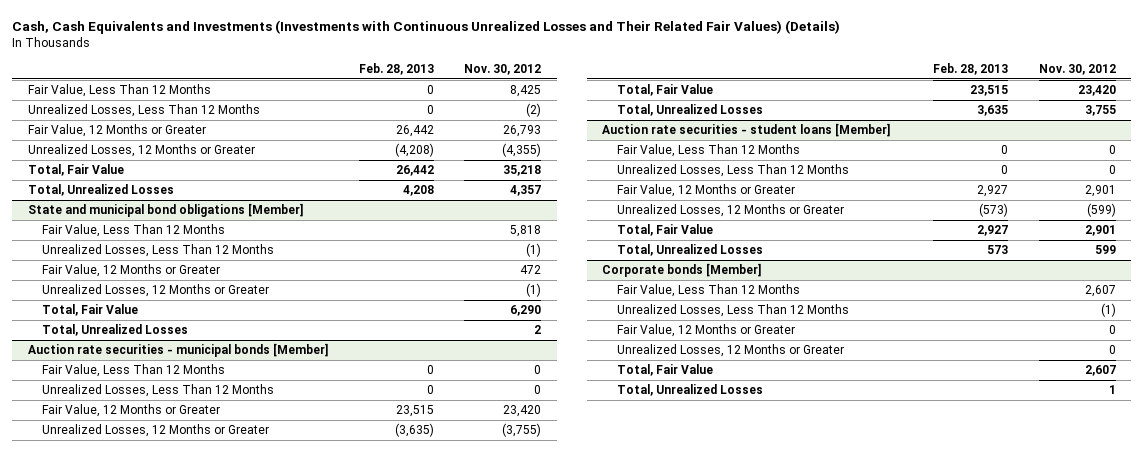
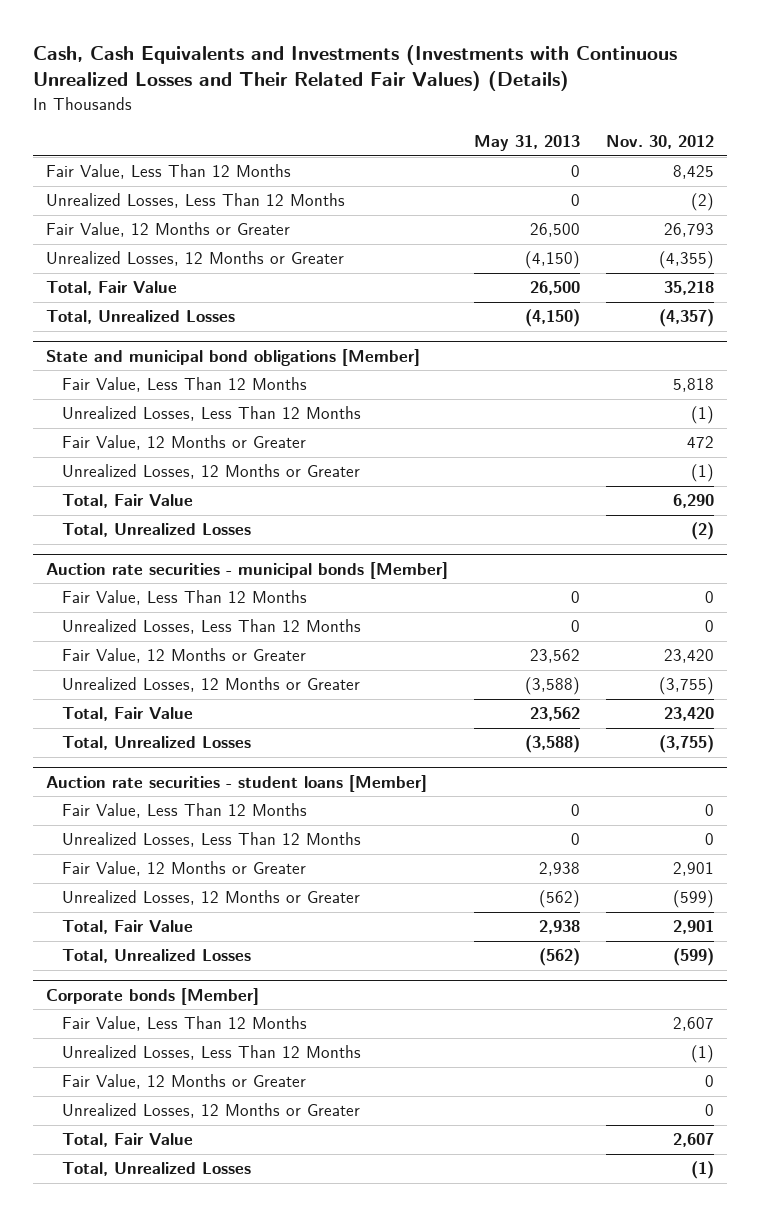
- | Feb. 28, 2013 | Nov. 30, 2012
+ | May 31, 2013 | Nov. 30, 2012
- Total, Unrealized Losses | 4,208 | 4,357
+ Total, Unrealized Losses | (4,150) | (4,357)
@ State and municipal bond obligations [Member]
- Total, Unrealized Losses | | 2
+ Total, Unrealized Losses | | (2)
@ Auction rate securities - municipal bonds [Member]
- Total, Unrealized Losses | 3,635 | 3,755
+ Total, Unrealized Losses | (3,588) | (3,755)
@ Auction rate securities - student loans [Member]
- Total, Unrealized Losses | 573 | 599
+ Total, Unrealized Losses | (562) | (599)
@ Corporate bonds [Member]
- Total, Unrealized Losses | | 1
+ Total, Unrealized Losses | | (1)

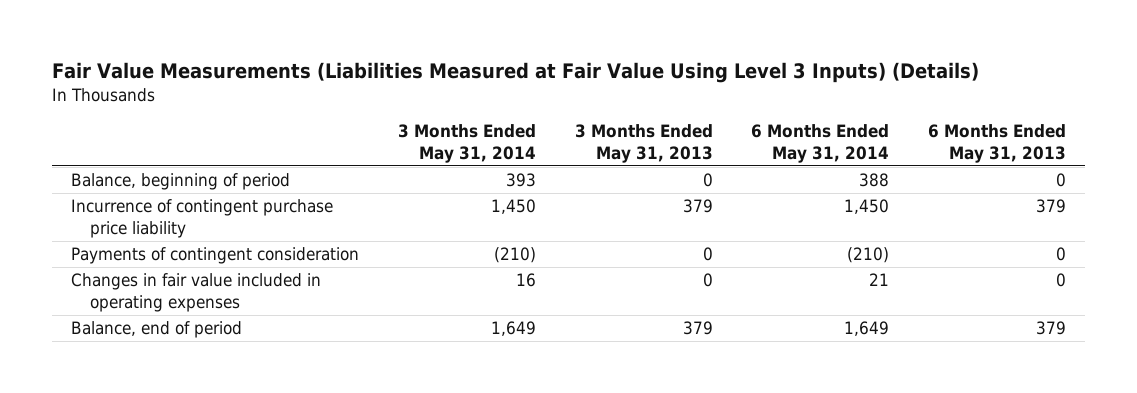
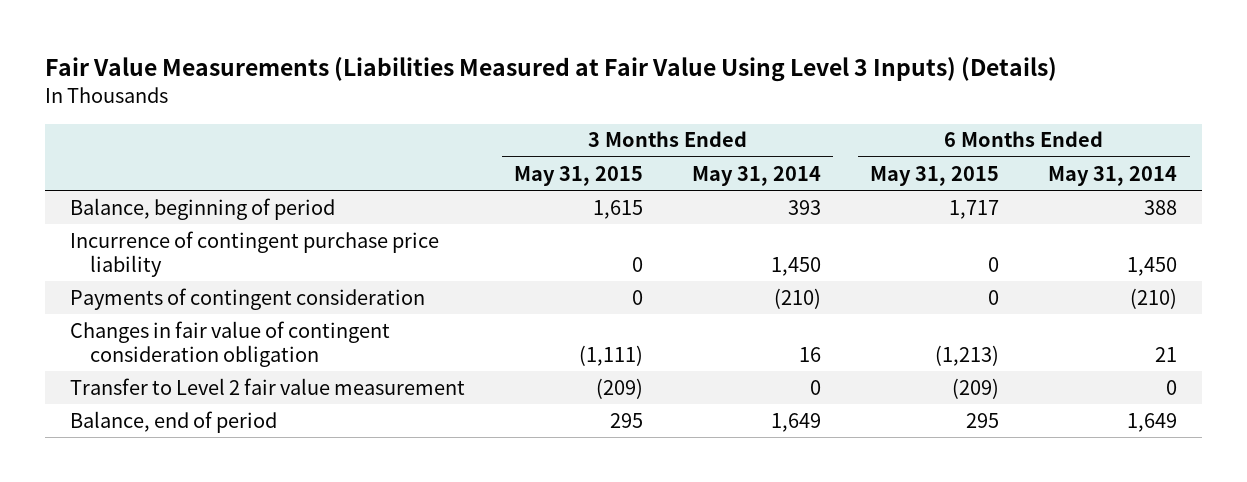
- | 3 Months Ended May 31, 2014 | 3 Months Ended May 31, 2013 | 6 Months Ended May 31, 2014 | 6 Months Ended May 31, 2013
+ | 3 Months Ended May 31, 2015 | 3 Months Ended May 31, 2014 | 6 Months Ended May 31, 2015 | 6 Months Ended May 31, 2014
- Changes in fair value included in operating expenses | 16 | 0 | 21 | 0
+ Changes in fair value of contingent consideration obligation | (1,111) | 16 | (1,213) | 21
+ Transfer to Level 2 fair value measurement | (209) | 0 | (209) | 0

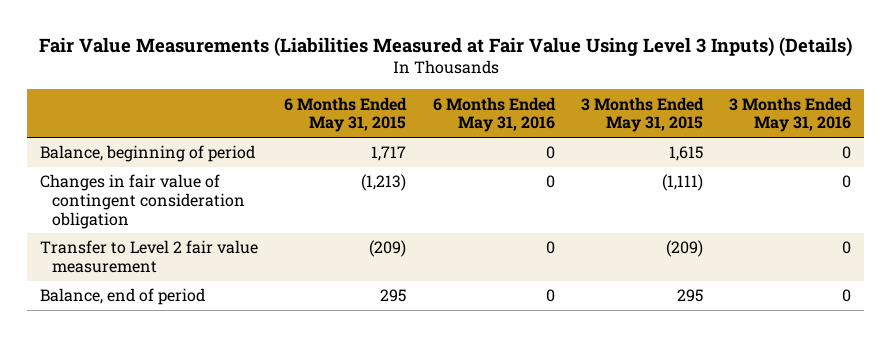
- | 3 Months Ended May 31, 2015 | 3 Months Ended May 31, 2014 | 6 Months Ended May 31, 2015 | 6 Months Ended May 31, 2014
+ | 6 Months Ended May 31, 2015 | 6 Months Ended May 31, 2016 | 3 Months Ended May 31, 2015 | 3 Months Ended May 31, 2016
- Incurrence of contingent purchase price liability | 0 | 1,450 | 0 | 1,450
- Payments of contingent consideration | 0 | (210) | 0 | (210)

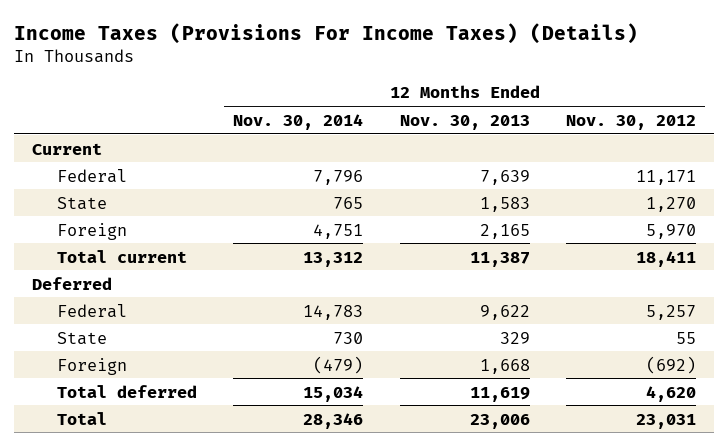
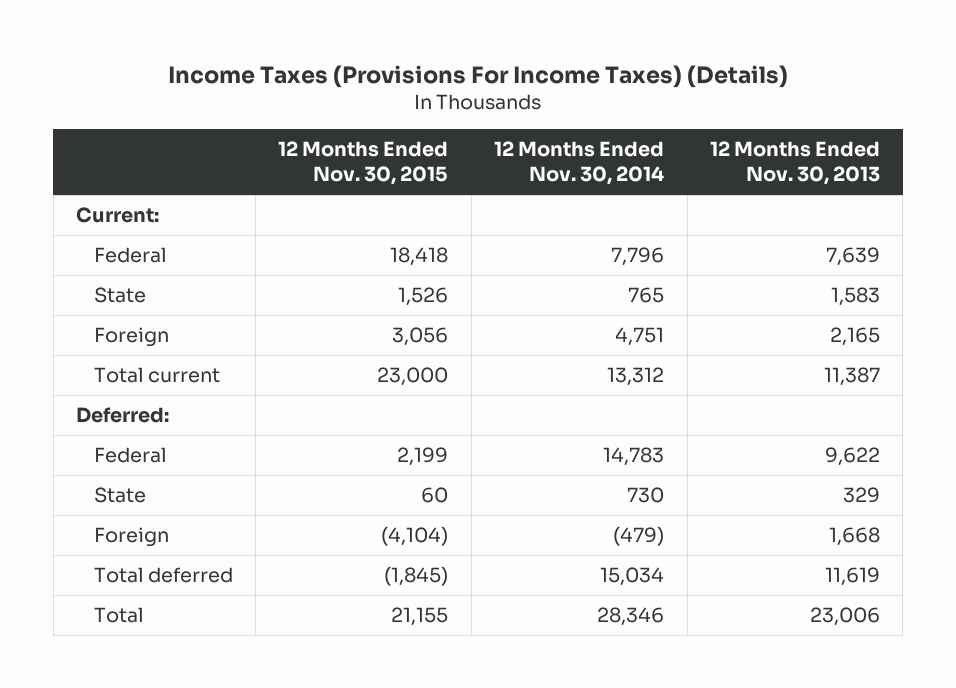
- | 12 Months Ended Nov. 30, 2014 | 12 Months Ended Nov. 30, 2013 | 12 Months Ended Nov. 30, 2012
+ | 12 Months Ended Nov. 30, 2015 | 12 Months Ended Nov. 30, 2014 | 12 Months Ended Nov. 30, 2013
- Current
+ Current:
- Deferred
+ Deferred:

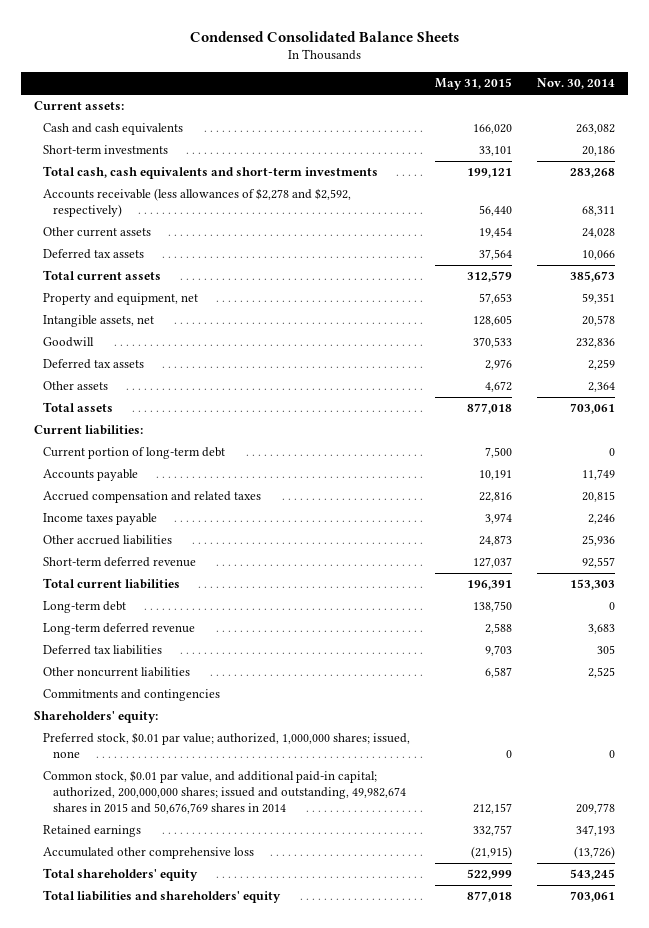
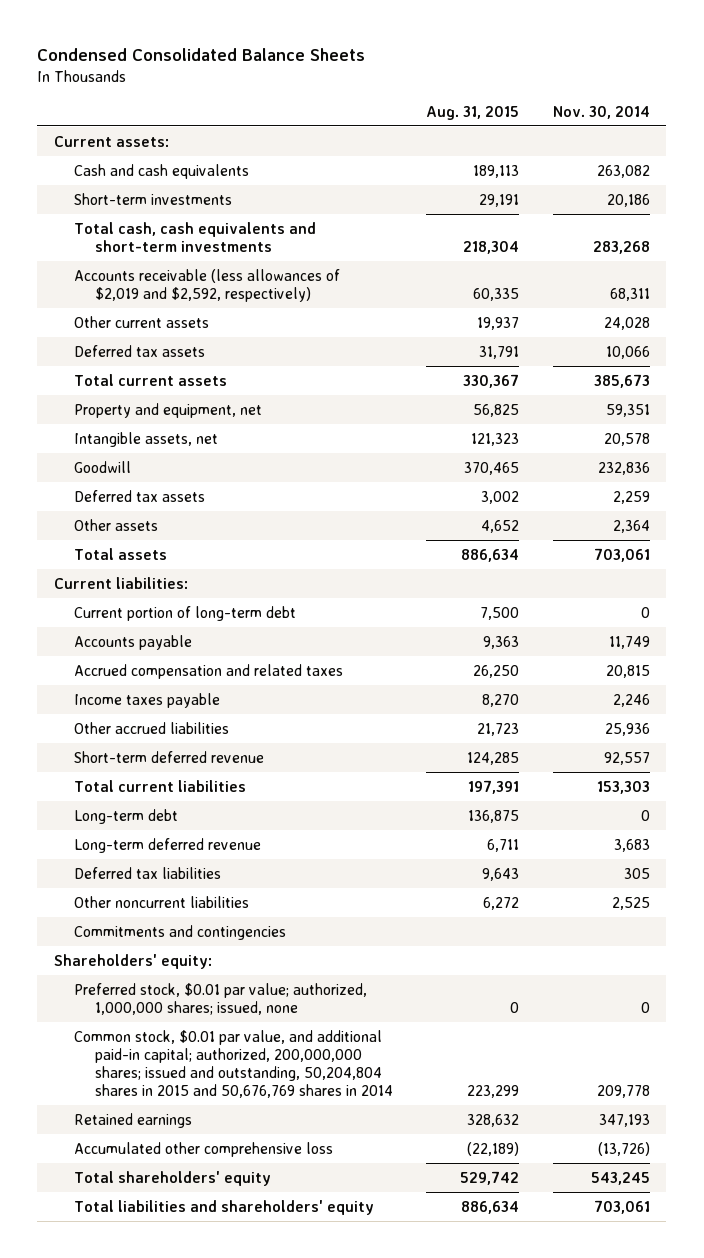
- | May 31, 2015 | Nov. 30, 2014
+ | Aug. 31, 2015 | Nov. 30, 2014
- Accounts receivable (less allowances of $2,278 and $2,592, respectively) | 56,440 | 68,311
+ Accounts receivable (less allowances of $2,019 and $2,592, respectively) | 60,335 | 68,311
- Common stock, $0.01 par value, and additional paid-in capital; authorized, 200,000,000 shares; issued and outstanding, 49,982,674 shares in 2015 and 50,676,769 shares in 2014 | 212,157 | 209,778
+ Common stock, $0.01 par value, and additional paid-in capital; authorized, 200,000,000 shares; issued and outstanding, 50,204,804 shares in 2015 and 50,676,769 shares in 2014 | 223,299 | 209,778

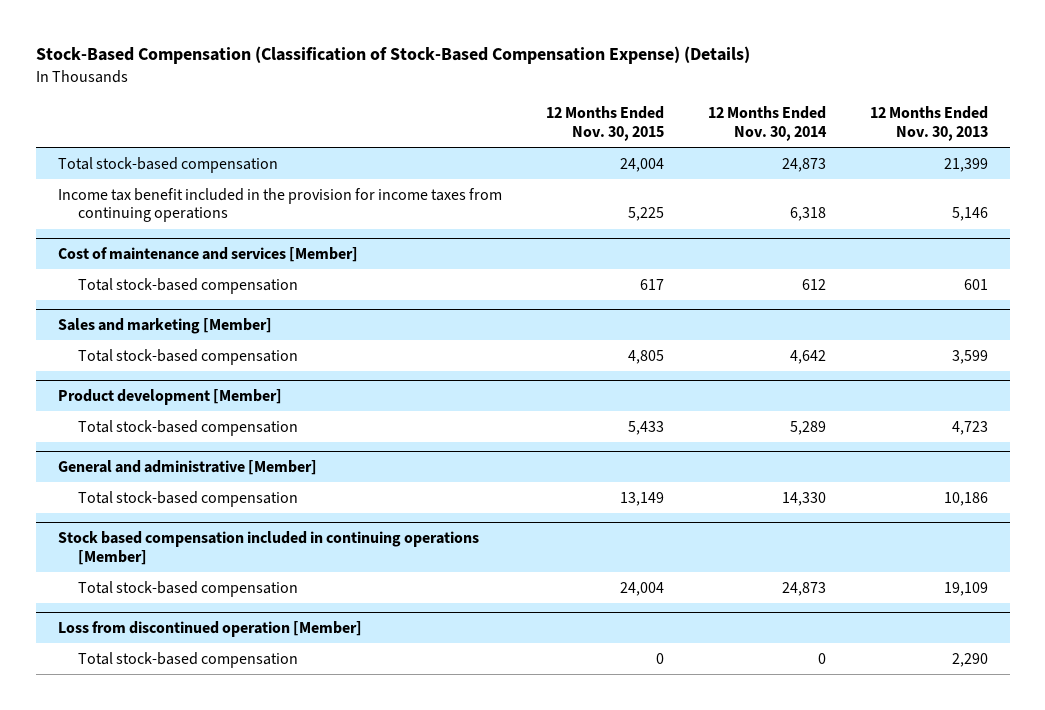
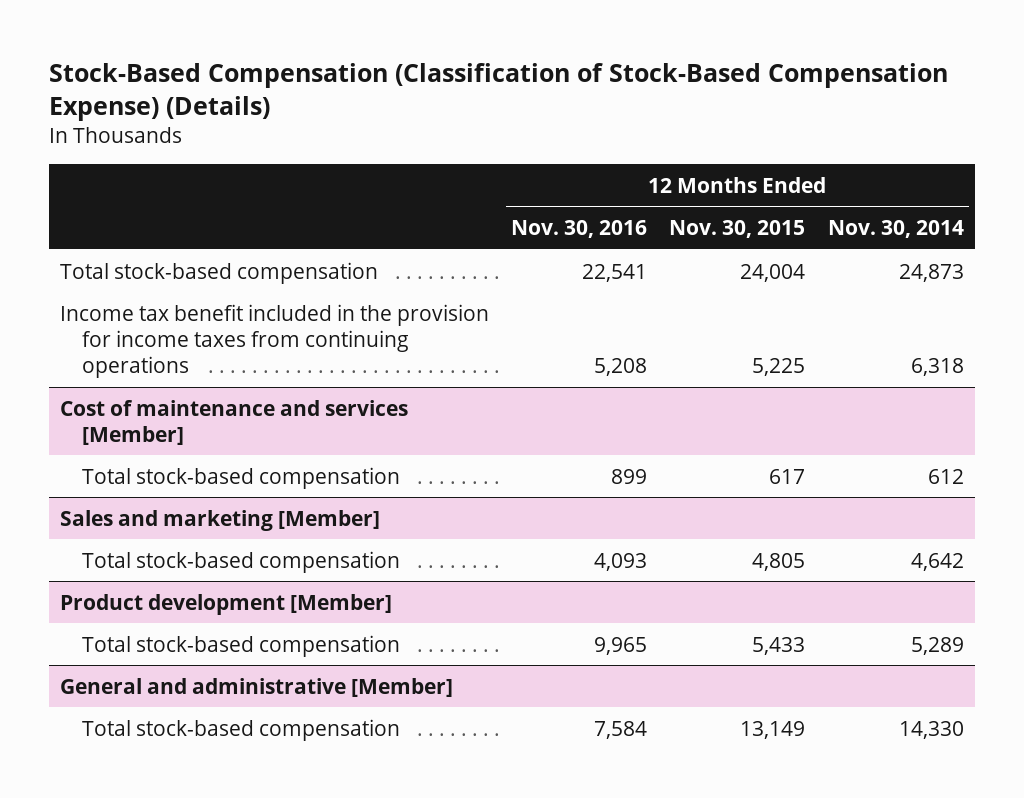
- | 12 Months Ended Nov. 30, 2015 | 12 Months Ended Nov. 30, 2014 | 12 Months Ended Nov. 30, 2013
+ | 12 Months Ended Nov. 30, 2016 | 12 Months Ended Nov. 30, 2015 | 12 Months Ended Nov. 30, 2014
- Stock based compensation included in continuing operations [Member]
- Total stock-based compensation | 24,004 | 24,873 | 19,109
- Loss from discontinued operation [Member]
- Total stock-based compensation | 0 | 0 | 2,290

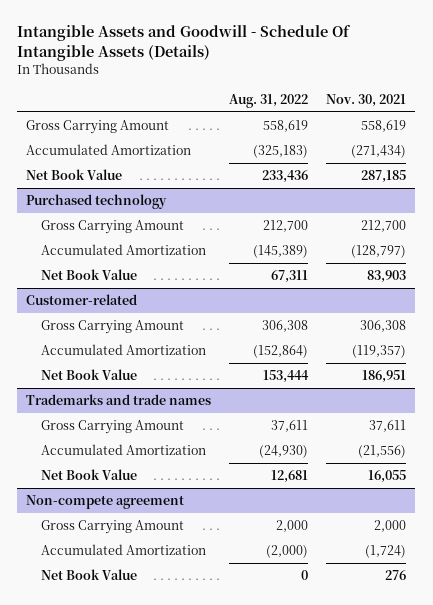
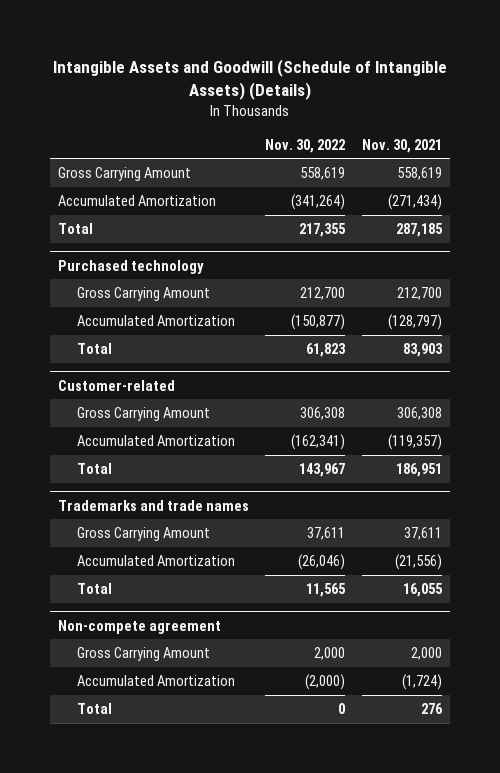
- Intangible Assets and Goodwill - Schedule Of Intangible Assets (Details)
+ Intangible Assets and Goodwill (Schedule of Intangible Assets) (Details)
- | Aug. 31, 2022 | Nov. 30, 2021
+ | Nov. 30, 2022 | Nov. 30, 2021
- Net Book Value | 233,436 | 287,185
+ Total | 217,355 | 287,185
@ Purchased technology
- Net Book Value | 67,311 | 83,903
+ Total | 61,823 | 83,903
@ Customer-related
- Net Book Value | 153,444 | 186,951
+ Total | 143,967 | 186,951
@ Trademarks and trade names
- Net Book Value | 12,681 | 16,055
+ Total | 11,565 | 16,055
@ Non-compete agreement
- Net Book Value | 0 | 276
+ Total | 0 | 276

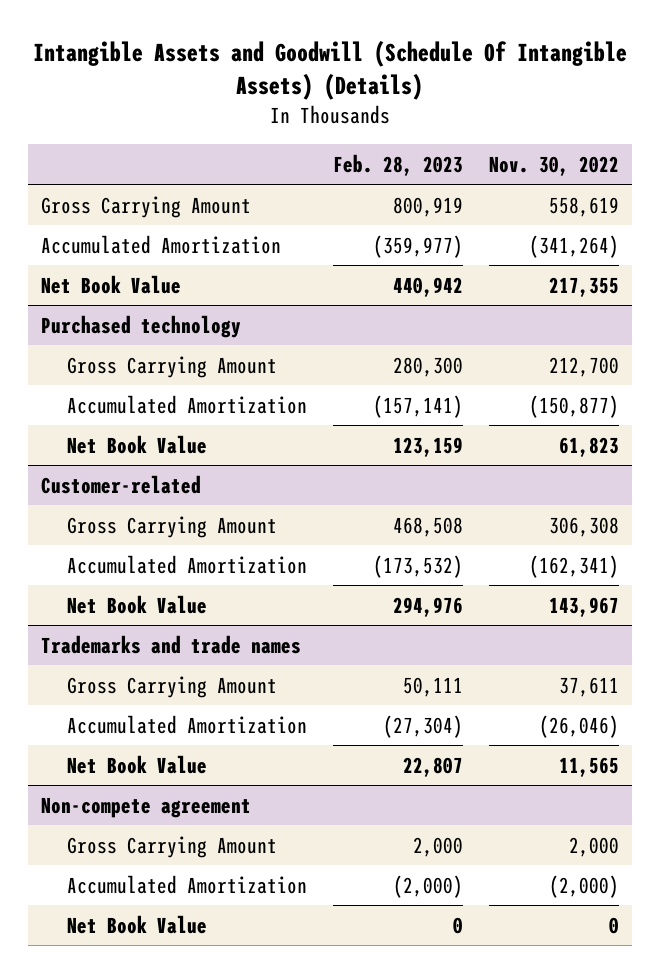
- Intangible Assets and Goodwill (Schedule of Intangible Assets) (Details)
+ Intangible Assets and Goodwill (Schedule Of Intangible Assets) (Details)
- | Nov. 30, 2022 | Nov. 30, 2021
+ | Feb. 28, 2023 | Nov. 30, 2022
- Total | 217,355 | 287,185
+ Net Book Value | 440,942 | 217,355
@ Purchased technology
- Total | 61,823 | 83,903
+ Net Book Value | 123,159 | 61,823
@ Customer-related
- Total | 143,967 | 186,951
+ Net Book Value | 294,976 | 143,967
@ Trademarks and trade names
- Total | 11,565 | 16,055
+ Net Book Value | 22,807 | 11,565
@ Non-compete agreement
- Total | 0 | 276
+ Net Book Value | 0 | 0

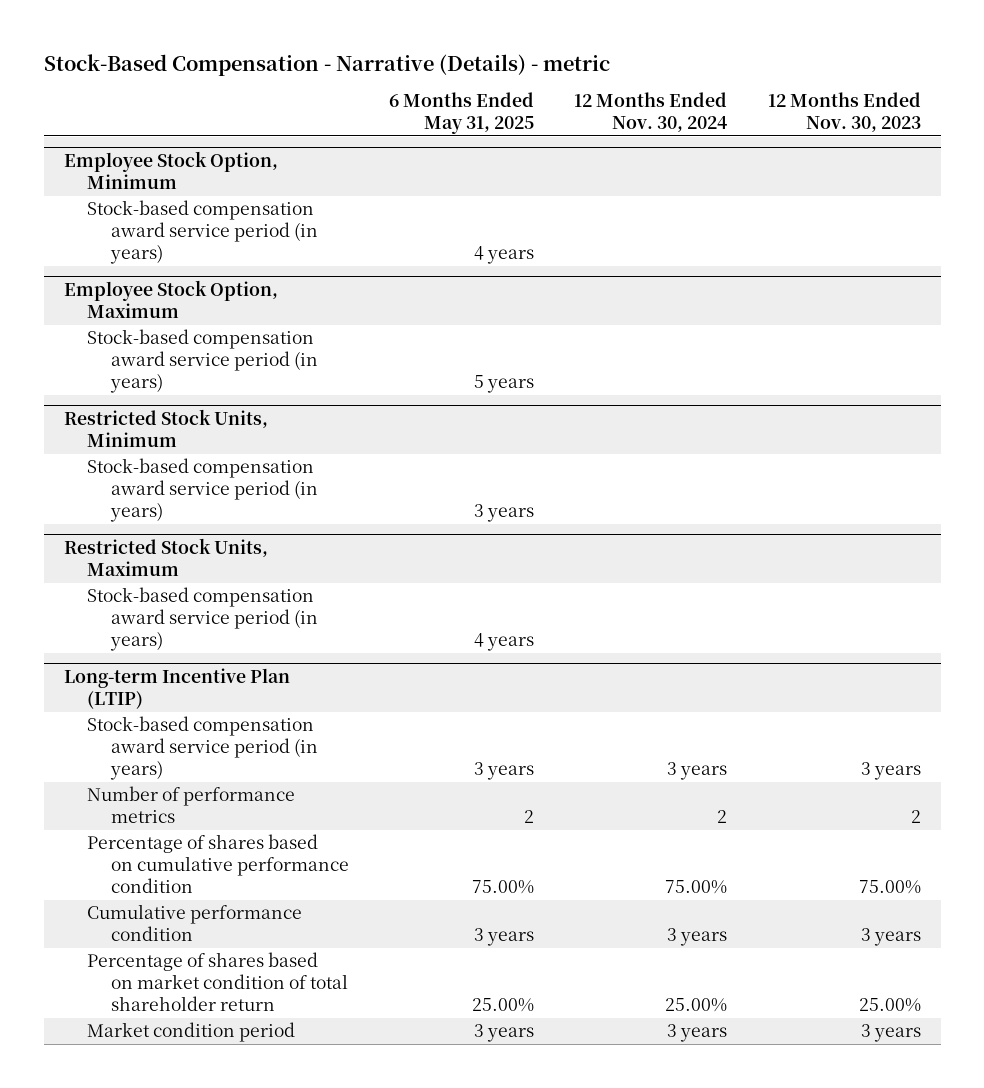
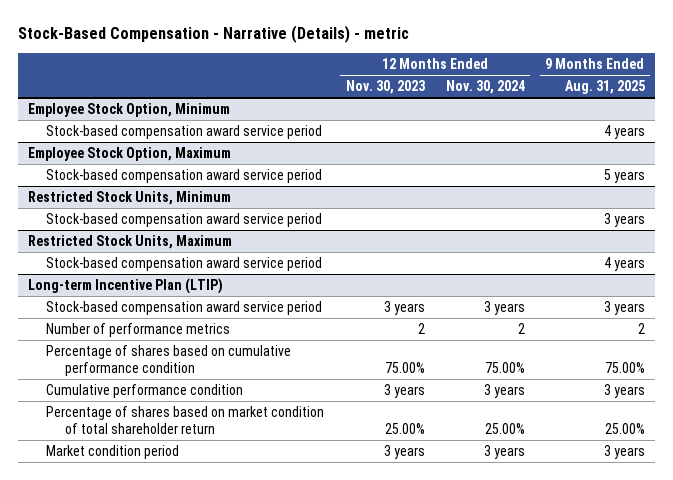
- | 6 Months Ended May 31, 2025 | 12 Months Ended Nov. 30, 2024 | 12 Months Ended Nov. 30, 2023
+ | 12 Months Ended Nov. 30, 2023 | 12 Months Ended Nov. 30, 2024 | 9 Months Ended Aug. 31, 2025
@ Employee Stock Option, Minimum
- Stock-based compensation award service period (in years) | 4 years | |
+ Stock-based compensation award service period | | | 4 years
@ Employee Stock Option, Maximum
- Stock-based compensation award service period (in years) | 5 years | |
+ Stock-based compensation award service period | | | 5 years
@ Restricted Stock Units, Minimum
- Stock-based compensation award service period (in years) | 3 years | |
+ Stock-based compensation award service period | | | 3 years
@ Restricted Stock Units, Maximum
- Stock-based compensation award service period (in years) | 4 years | |
+ Stock-based compensation award service period | | | 4 years
@ Long-term Incentive Plan (LTIP)
- Stock-based compensation award service period (in years) | 3 years | 3 years | 3 years
+ Stock-based compensation award service period | 3 years | 3 years | 3 years

